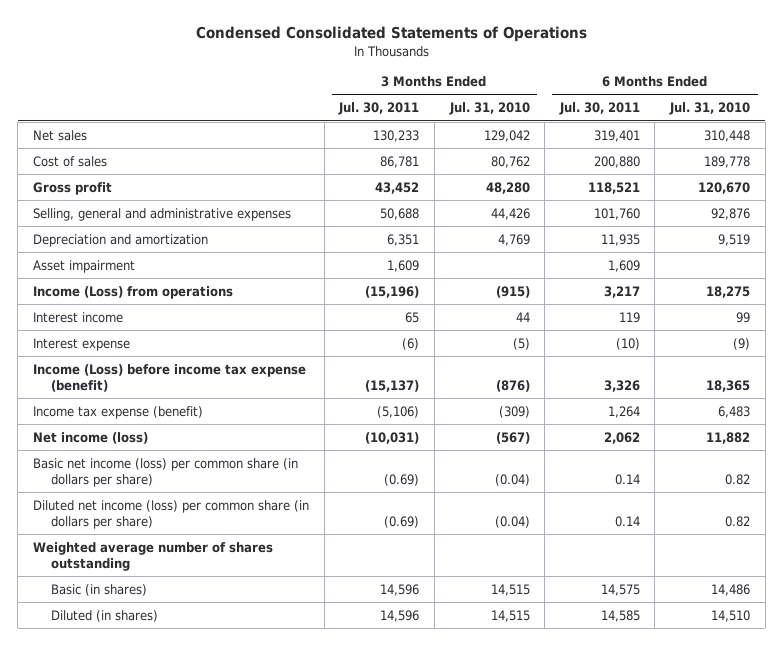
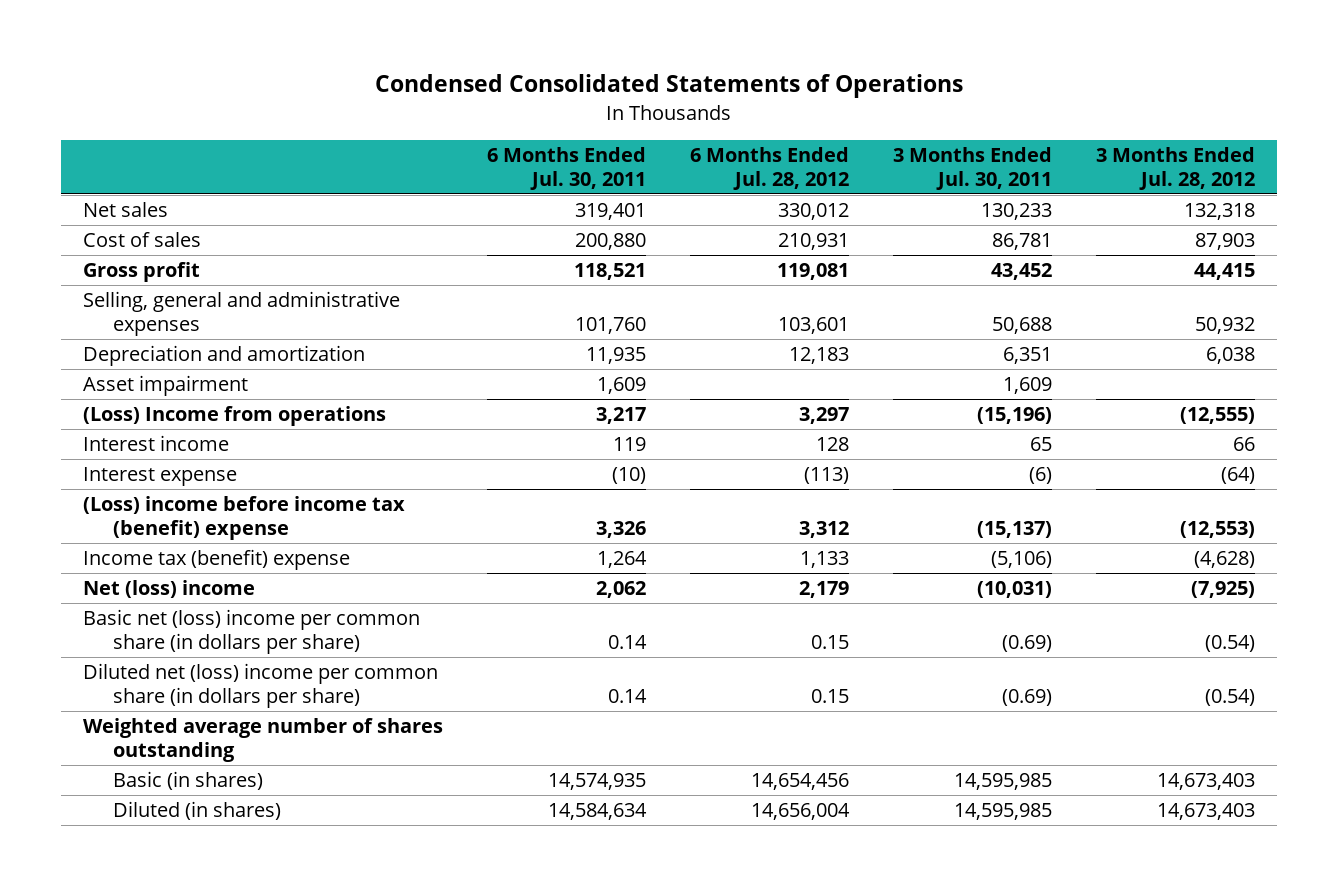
- | 3 Months Ended Jul. 30, 2011 | 3 Months Ended Jul. 31, 2010 | 6 Months Ended Jul. 30, 2011 | 6 Months Ended Jul. 31, 2010
+ | 6 Months Ended Jul. 30, 2011 | 6 Months Ended Jul. 28, 2012 | 3 Months Ended Jul. 30, 2011 | 3 Months Ended Jul. 28, 2012
- Income (Loss) from operations | (15,196) | (915) | 3,217 | 18,275
+ (Loss) Income from operations | 3,217 | 3,297 | (15,196) | (12,555)
- Income (Loss) before income tax expense (benefit) | (15,137) | (876) | 3,326 | 18,365
- Income tax expense (benefit) | (5,106) | (309) | 1,264 | 6,483
- Net income (loss) | (10,031) | (567) | 2,062 | 11,882
- Basic net income (loss) per common share (in dollars per share) | (0.69) | (0.04) | 0.14 | 0.82
- Diluted net income (loss) per common share (in dollars per share) | (0.69) | (0.04) | 0.14 | 0.82
+ (Loss) income before income tax (benefit) expense | 3,326 | 3,312 | (15,137) | (12,553)
+ Income tax (benefit) expense | 1,264 | 1,133 | (5,106) | (4,628)
+ Net (loss) income | 2,062 | 2,179 | (10,031) | (7,925)
+ Basic net (loss) income per common share (in dollars per share) | 0.14 | 0.15 | (0.69) | (0.54)
+ Diluted net (loss) income per common share (in dollars per share) | 0.14 | 0.15 | (0.69) | (0.54)
- Basic (in shares) | 14,596 | 14,515 | 14,575 | 14,486
- Diluted (in shares) | 14,596 | 14,515 | 14,585 | 14,510
+ Basic (in shares) | 14,574,935 | 14,654,456 | 14,595,985 | 14,673,403
+ Diluted (in shares) | 14,584,634 | 14,656,004 | 14,595,985 | 14,673,403

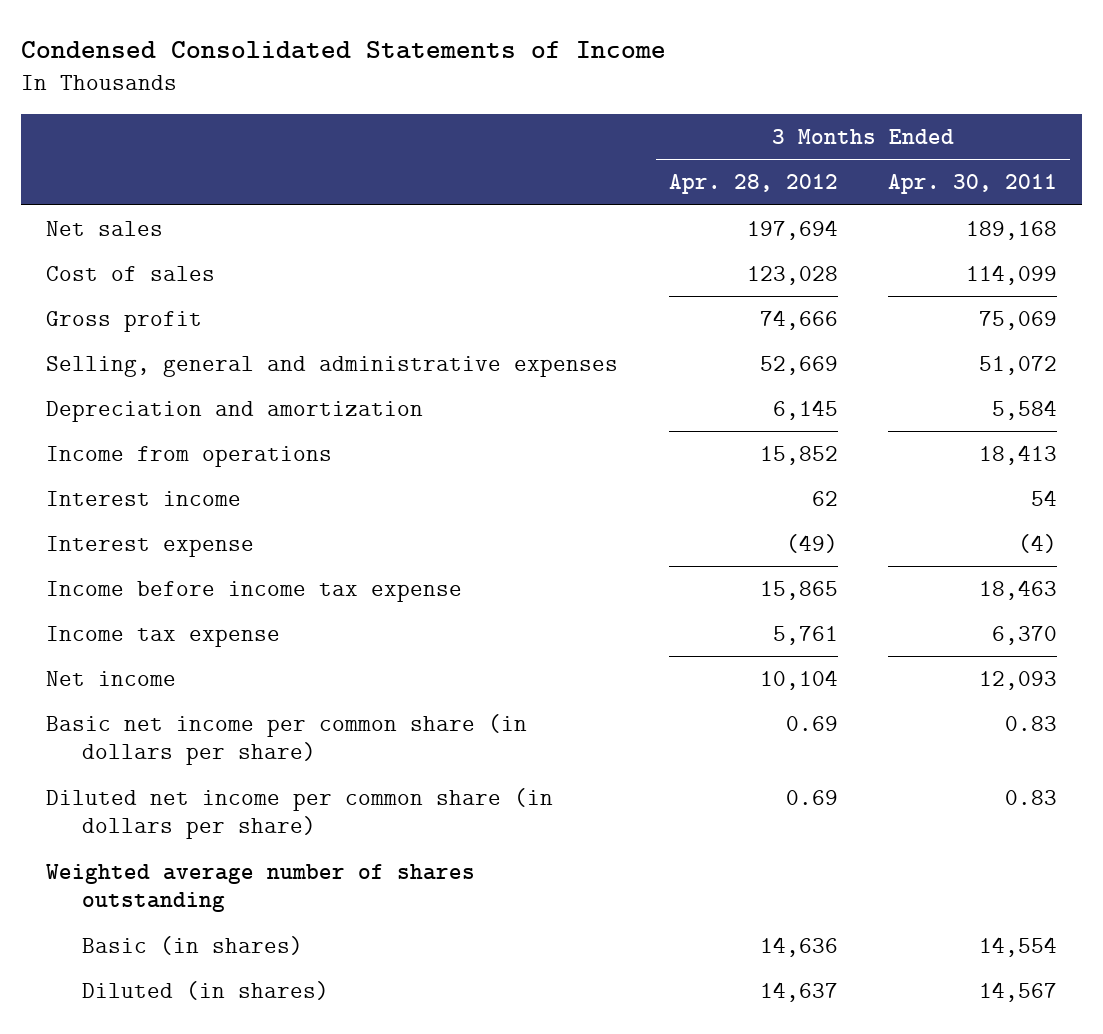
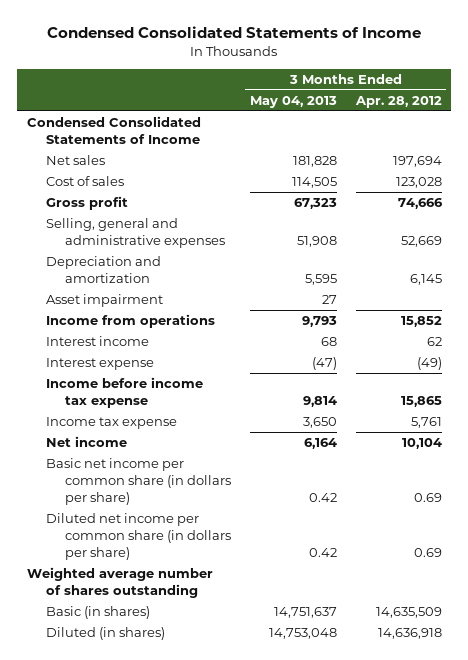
- | 3 Months Ended Apr. 28, 2012 | 3 Months Ended Apr. 30, 2011
+ | 3 Months Ended May 04, 2013 | 3 Months Ended Apr. 28, 2012
+ Condensed Consolidated Statements of Income
+ Asset impairment | 27 |
- Basic (in shares) | 14,636 | 14,554
- Diluted (in shares) | 14,637 | 14,567
+ Basic (in shares) | 14,751,637 | 14,635,509
+ Diluted (in shares) | 14,753,048 | 14,636,918

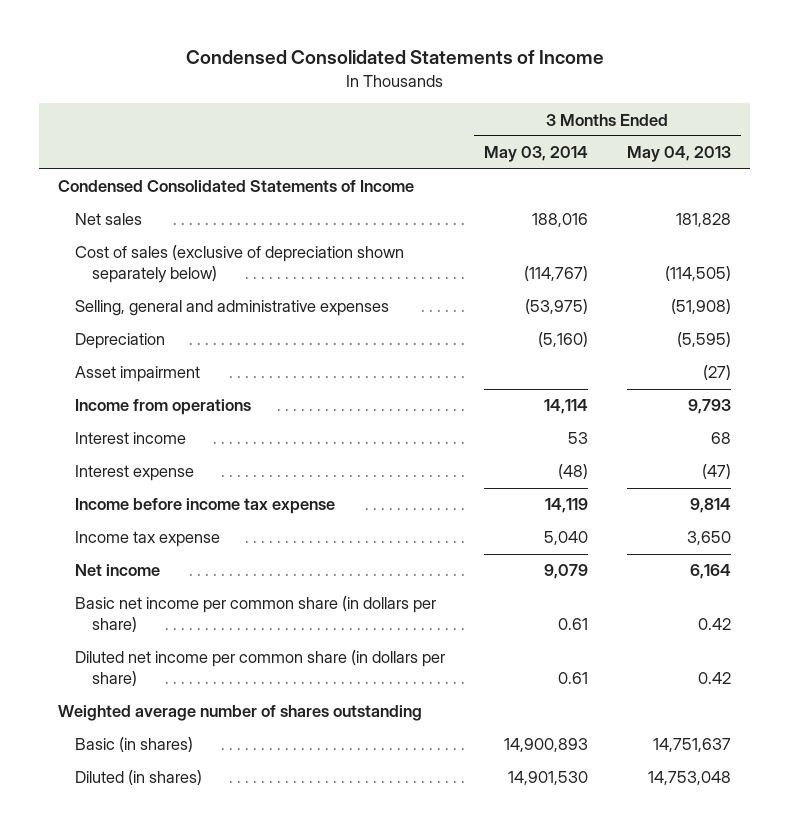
- | 3 Months Ended May 04, 2013 | 3 Months Ended Apr. 28, 2012
+ | 3 Months Ended May 03, 2014 | 3 Months Ended May 04, 2013
- Cost of sales | 114,505 | 123,028
- Gross profit | 67,323 | 74,666
- Selling, general and administrative expenses | 51,908 | 52,669
- Depreciation and amortization | 5,595 | 6,145
- Asset impairment | 27 |
+ Cost of sales (exclusive of depreciation shown separately below) | (114,767) | (114,505)
+ Selling, general and administrative expenses | (53,975) | (51,908)
+ Depreciation | (5,160) | (5,595)
+ Asset impairment | | (27)

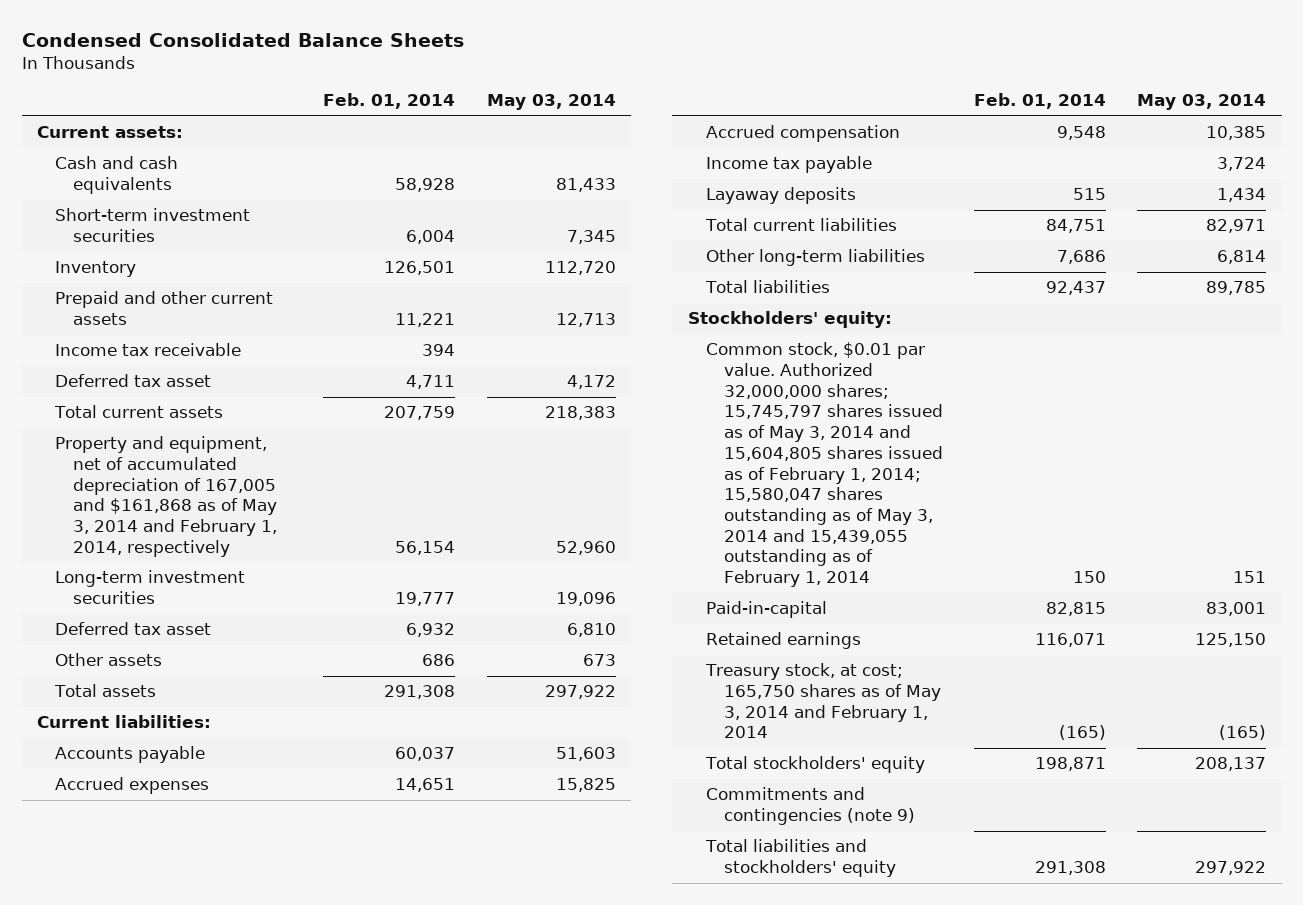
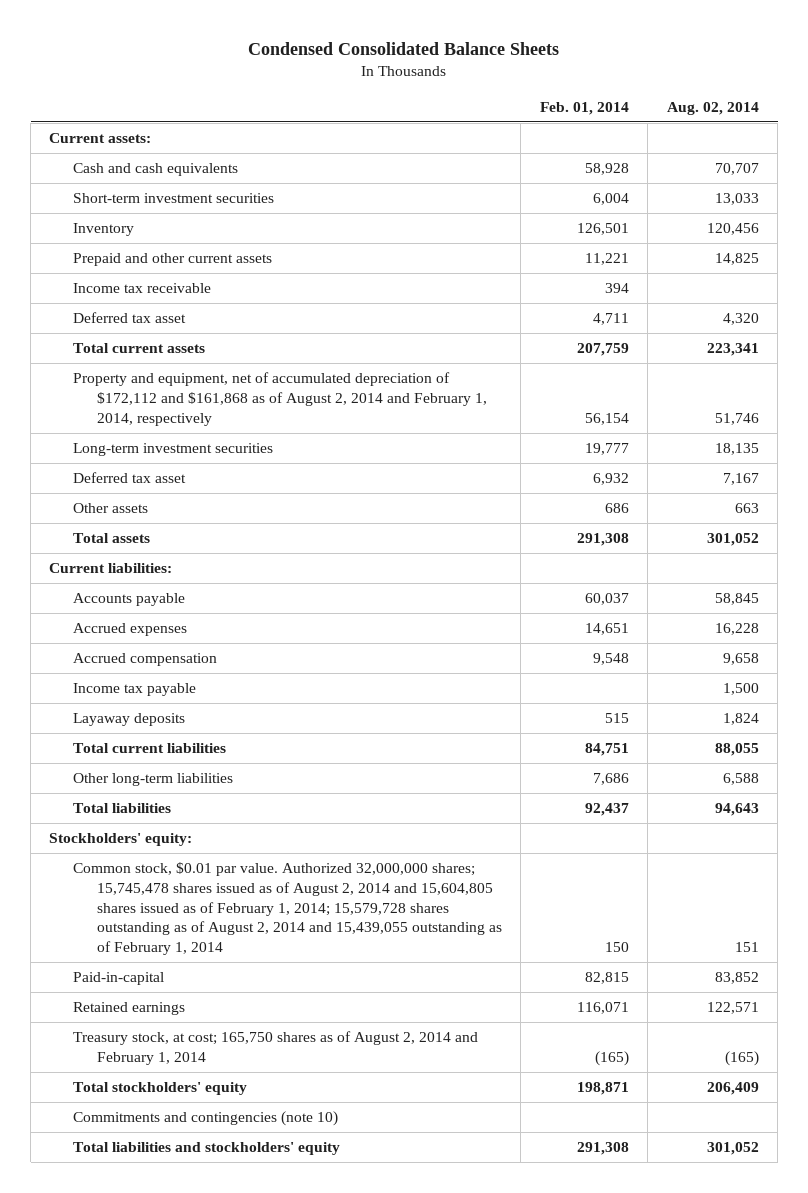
- | Feb. 01, 2014 | May 03, 2014
+ | Feb. 01, 2014 | Aug. 02, 2014
- Property and equipment, net of accumulated depreciation of 167,005 and $161,868 as of May 3, 2014 and February 1, 2014, respectively | 56,154 | 52,960
+ Property and equipment, net of accumulated depreciation of $172,112 and $161,868 as of August 2, 2014 and February 1, 2014, respectively | 56,154 | 51,746
- Common stock, $0.01 par value. Authorized 32,000,000 shares; 15,745,797 shares issued as of May 3, 2014 and 15,604,805 shares issued as of February 1, 2014; 15,580,047 shares outstanding as of May 3, 2014 and 15,439,055 outstanding as of February 1, 2014 | 150 | 151
+ Common stock, $0.01 par value. Authorized 32,000,000 shares; 15,745,478 shares issued as of August 2, 2014 and 15,604,805 shares issued as of February 1, 2014; 15,579,728 shares outstanding as of August 2, 2014 and 15,439,055 outstanding as of February 1, 2014 | 150 | 151
- Treasury stock, at cost; 165,750 shares as of May 3, 2014 and February 1, 2014 | (165) | (165)
+ Treasury stock, at cost; 165,750 shares as of August 2, 2014 and February 1, 2014 | (165) | (165)
- Commitments and contingencies (note 9)
+ Commitments and contingencies (note 10)

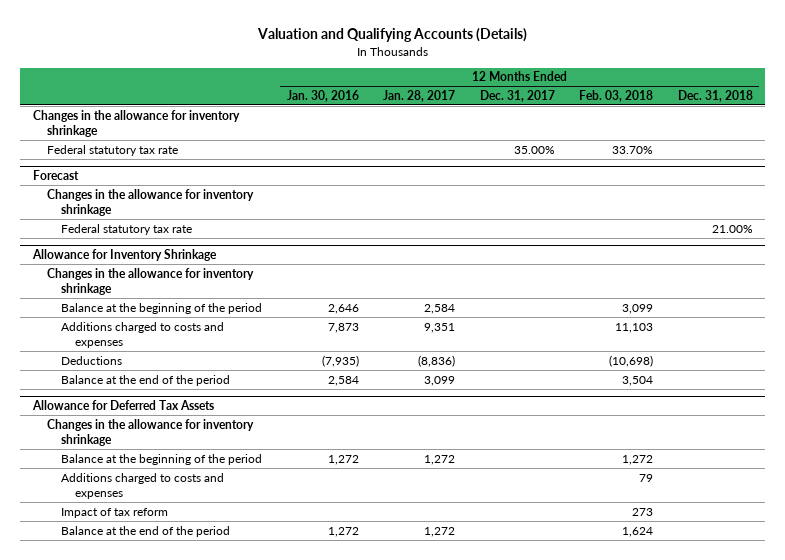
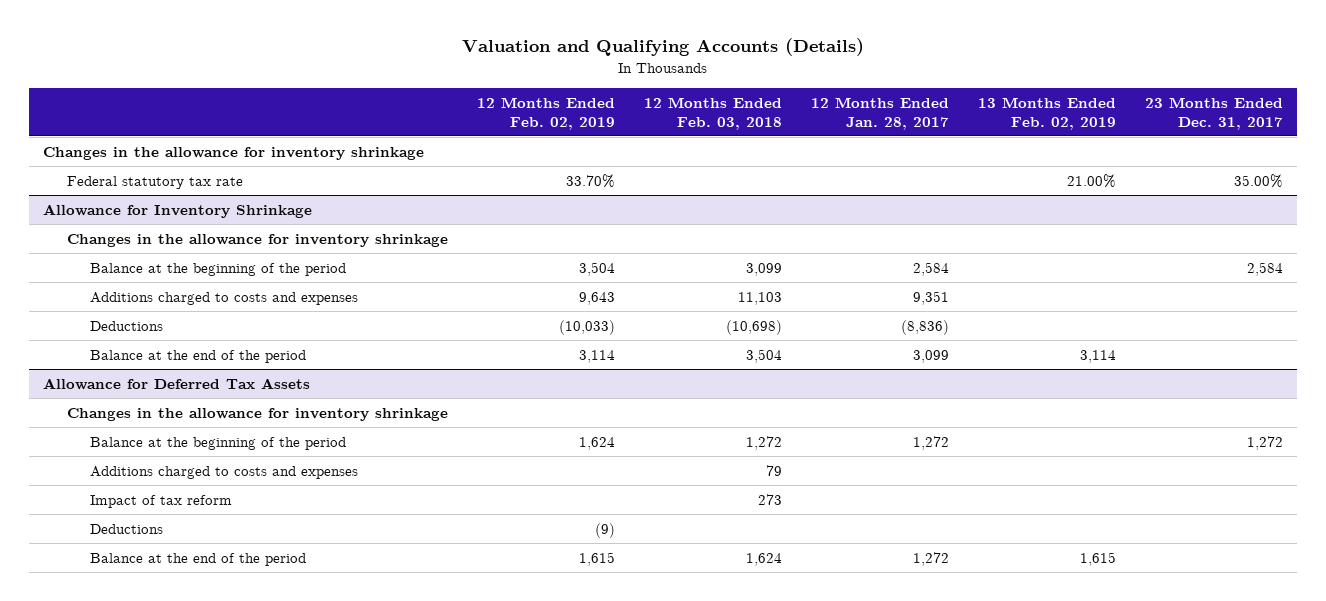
- | 12 Months Ended Jan. 30, 2016 | 12 Months Ended Jan. 28, 2017 | 12 Months Ended Dec. 31, 2017 | 12 Months Ended Feb. 03, 2018 | 12 Months Ended Dec. 31, 2018
+ | 12 Months Ended Feb. 02, 2019 | 12 Months Ended Feb. 03, 2018 | 12 Months Ended Jan. 28, 2017 | 13 Months Ended Feb. 02, 2019 | 23 Months Ended Dec. 31, 2017
- Federal statutory tax rate | | | 35.00% | 33.70% |
- Forecast
- Changes in the allowance for inventory shrinkage
@ Allowance for Deferred Tax Assets
+ Deductions | (9) | | | |

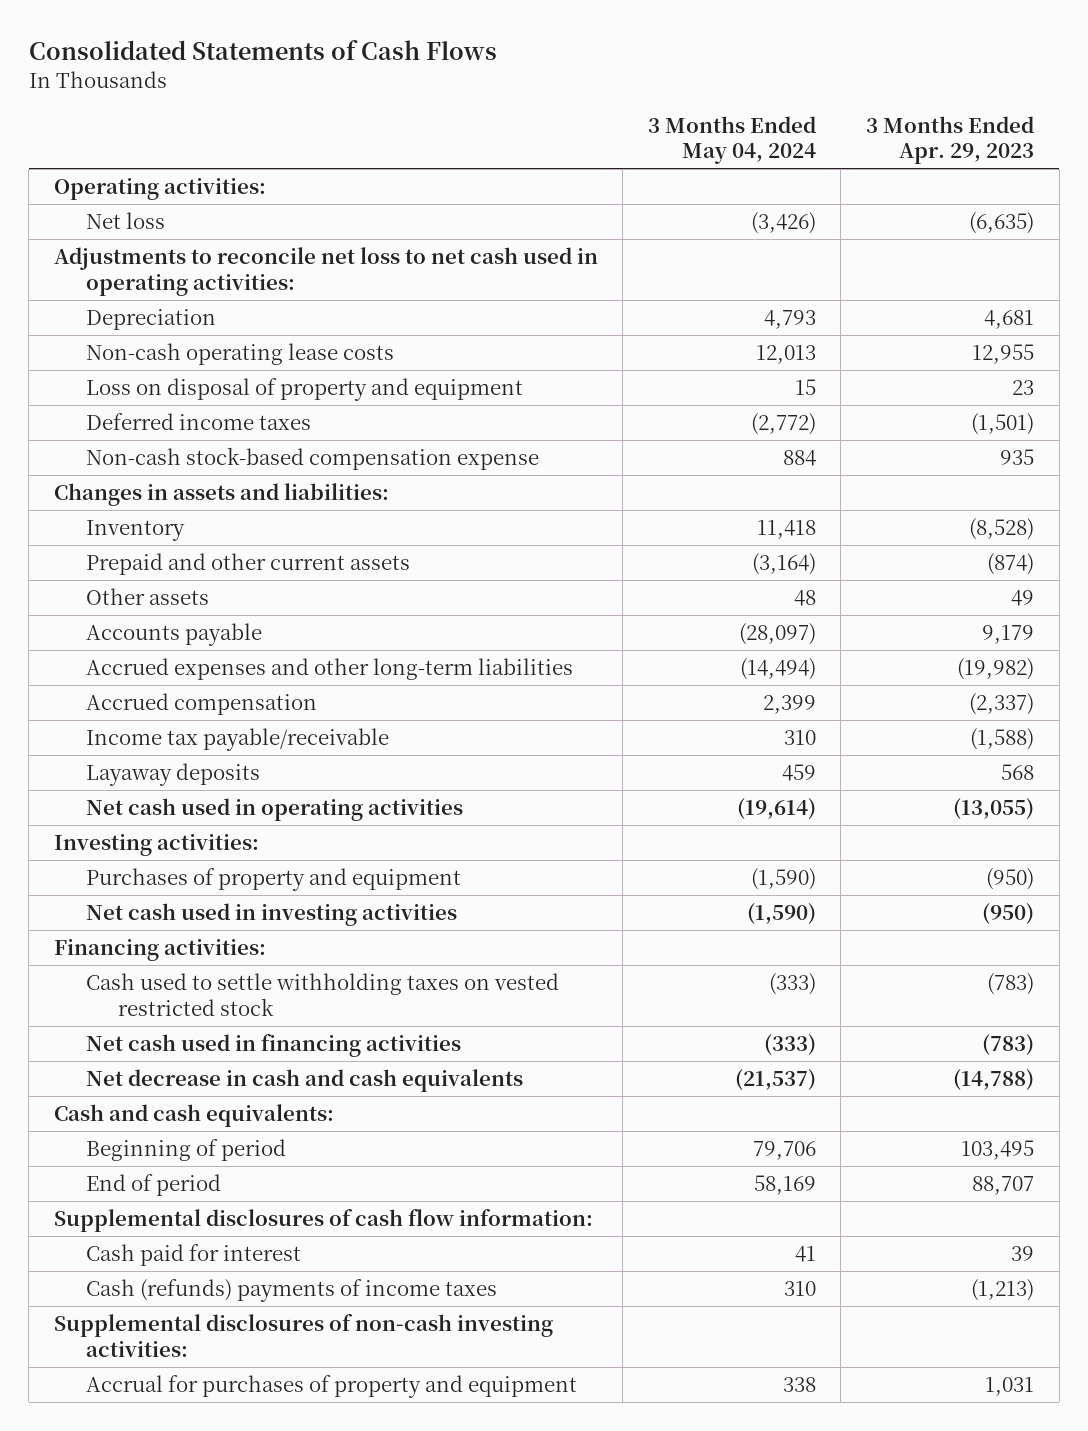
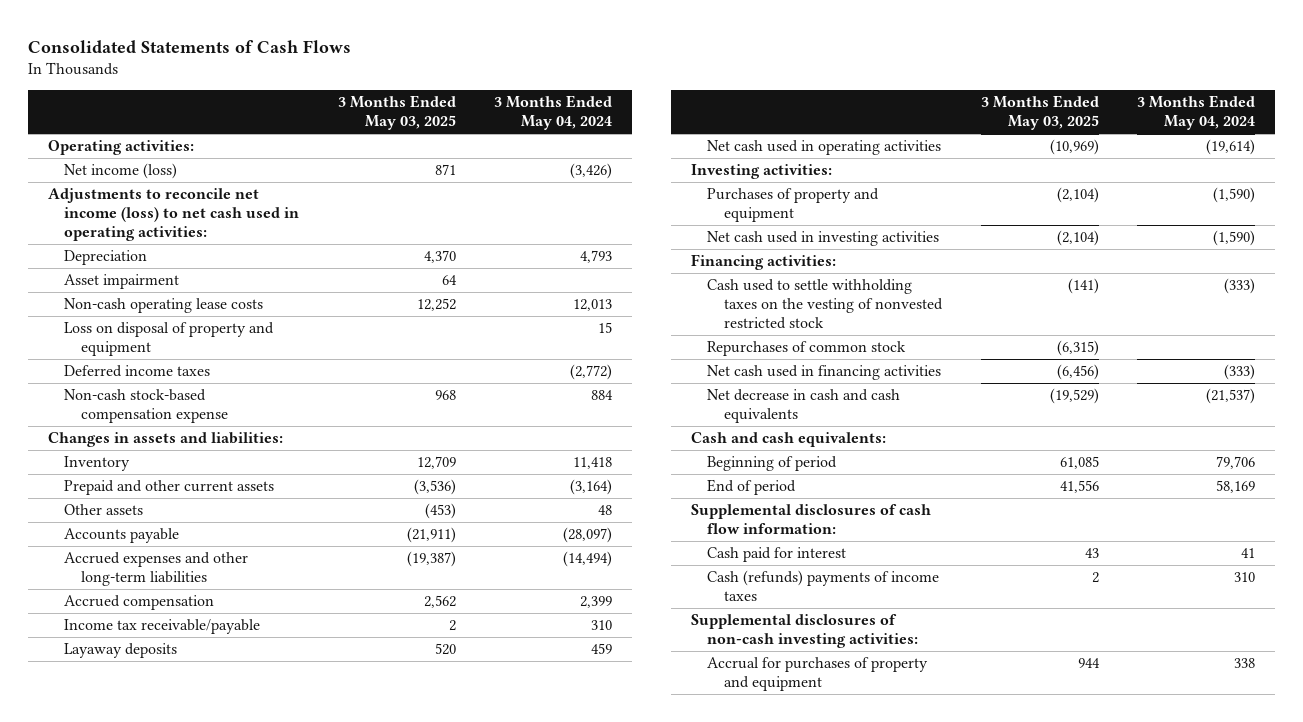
- | 3 Months Ended May 04, 2024 | 3 Months Ended Apr. 29, 2023
+ | 3 Months Ended May 03, 2025 | 3 Months Ended May 04, 2024
- Net loss | (3,426) | (6,635)
- Adjustments to reconcile net loss to net cash used in operating activities:
+ Net income (loss) | 871 | (3,426)
+ Adjustments to reconcile net income (loss) to net cash used in operating activities:
+ Asset impairment | 64 |
- Income tax payable/receivable | 310 | (1,588)
+ Income tax receivable/payable | 2 | 310
- Cash used to settle withholding taxes on vested restricted stock | (333) | (783)
+ Cash used to settle withholding taxes on the vesting of nonvested restricted stock | (141) | (333)
+ Repurchases of common stock | (6,315) |

